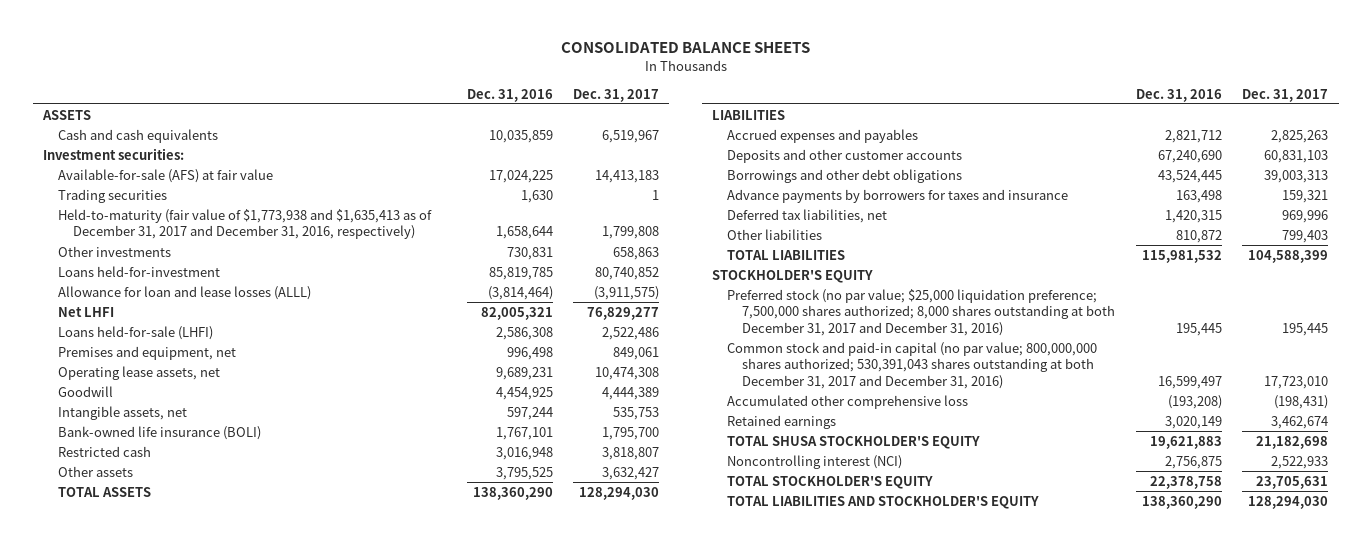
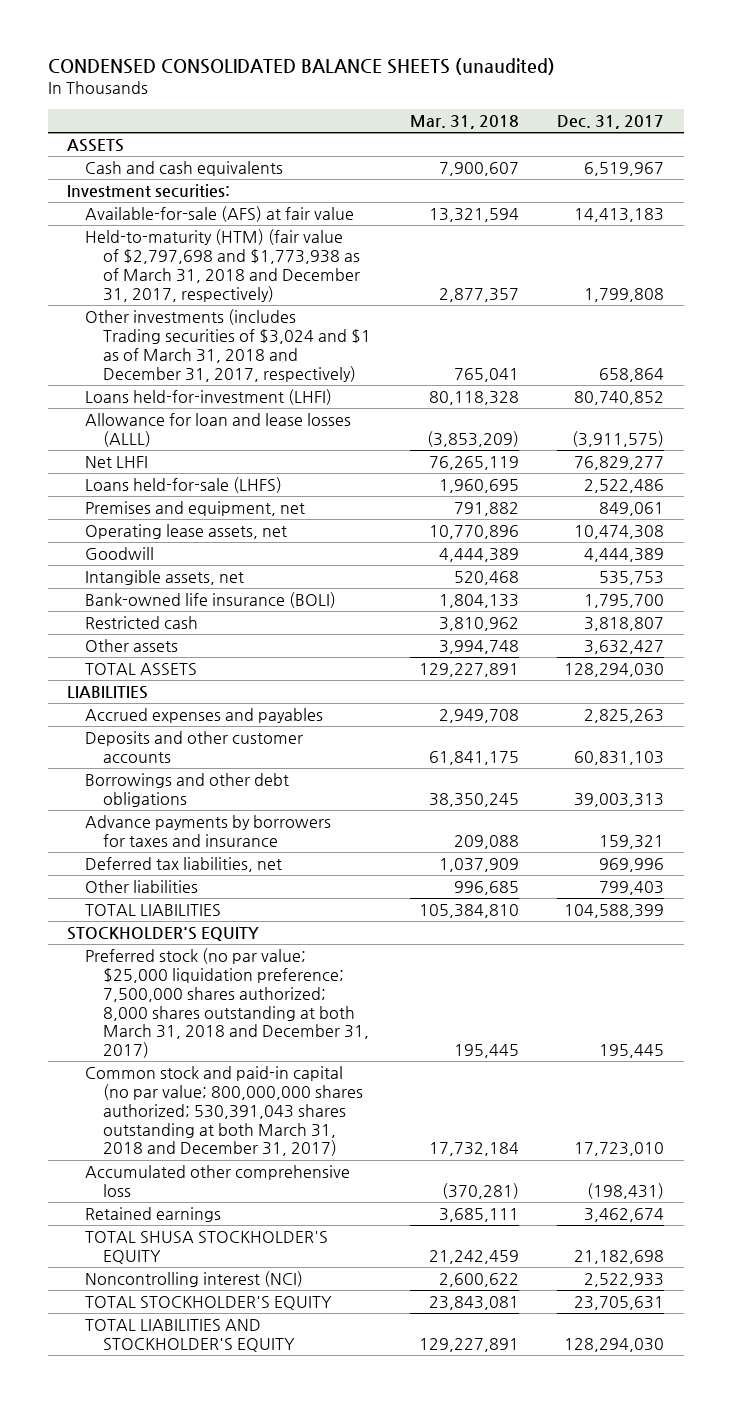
- CONSOLIDATED BALANCE SHEETS
+ CONDENSED CONSOLIDATED BALANCE SHEETS (unaudited)
- | Dec. 31, 2016 | Dec. 31, 2017
+ | Mar. 31, 2018 | Dec. 31, 2017
- Trading securities | 1,630 | 1
- Held-to-maturity (fair value of $1,773,938 and $1,635,413 as of December 31, 2017 and December 31, 2016, respectively) | 1,658,644 | 1,799,808
- Other investments | 730,831 | 658,863
- Loans held-for-investment | 85,819,785 | 80,740,852
+ Held-to-maturity (HTM) (fair value of $2,797,698 and $1,773,938 as of March 31, 2018 and December 31, 2017, respectively) | 2,877,357 | 1,799,808
+ Other investments (includes Trading securities of $3,024 and $1 as of March 31, 2018 and December 31, 2017, respectively) | 765,041 | 658,864
+ Loans held-for-investment (LHFI) | 80,118,328 | 80,740,852
- Loans held-for-sale (LHFI) | 2,586,308 | 2,522,486
+ Loans held-for-sale (LHFS) | 1,960,695 | 2,522,486
- Preferred stock (no par value; $25,000 liquidation preference; 7,500,000 shares authorized; 8,000 shares outstanding at both December 31, 2017 and December 31, 2016) | 195,445 | 195,445
- Common stock and paid-in capital (no par value; 800,000,000 shares authorized; 530,391,043 shares outstanding at both December 31, 2017 and December 31, 2016) | 16,599,497 | 17,723,010
+ Preferred stock (no par value; $25,000 liquidation preference; 7,500,000 shares authorized; 8,000 shares outstanding at both March 31, 2018 and December 31, 2017) | 195,445 | 195,445
+ Common stock and paid-in capital (no par value; 800,000,000 shares authorized; 530,391,043 shares outstanding at both March 31, 2018 and December 31, 2017) | 17,732,184 | 17,723,010

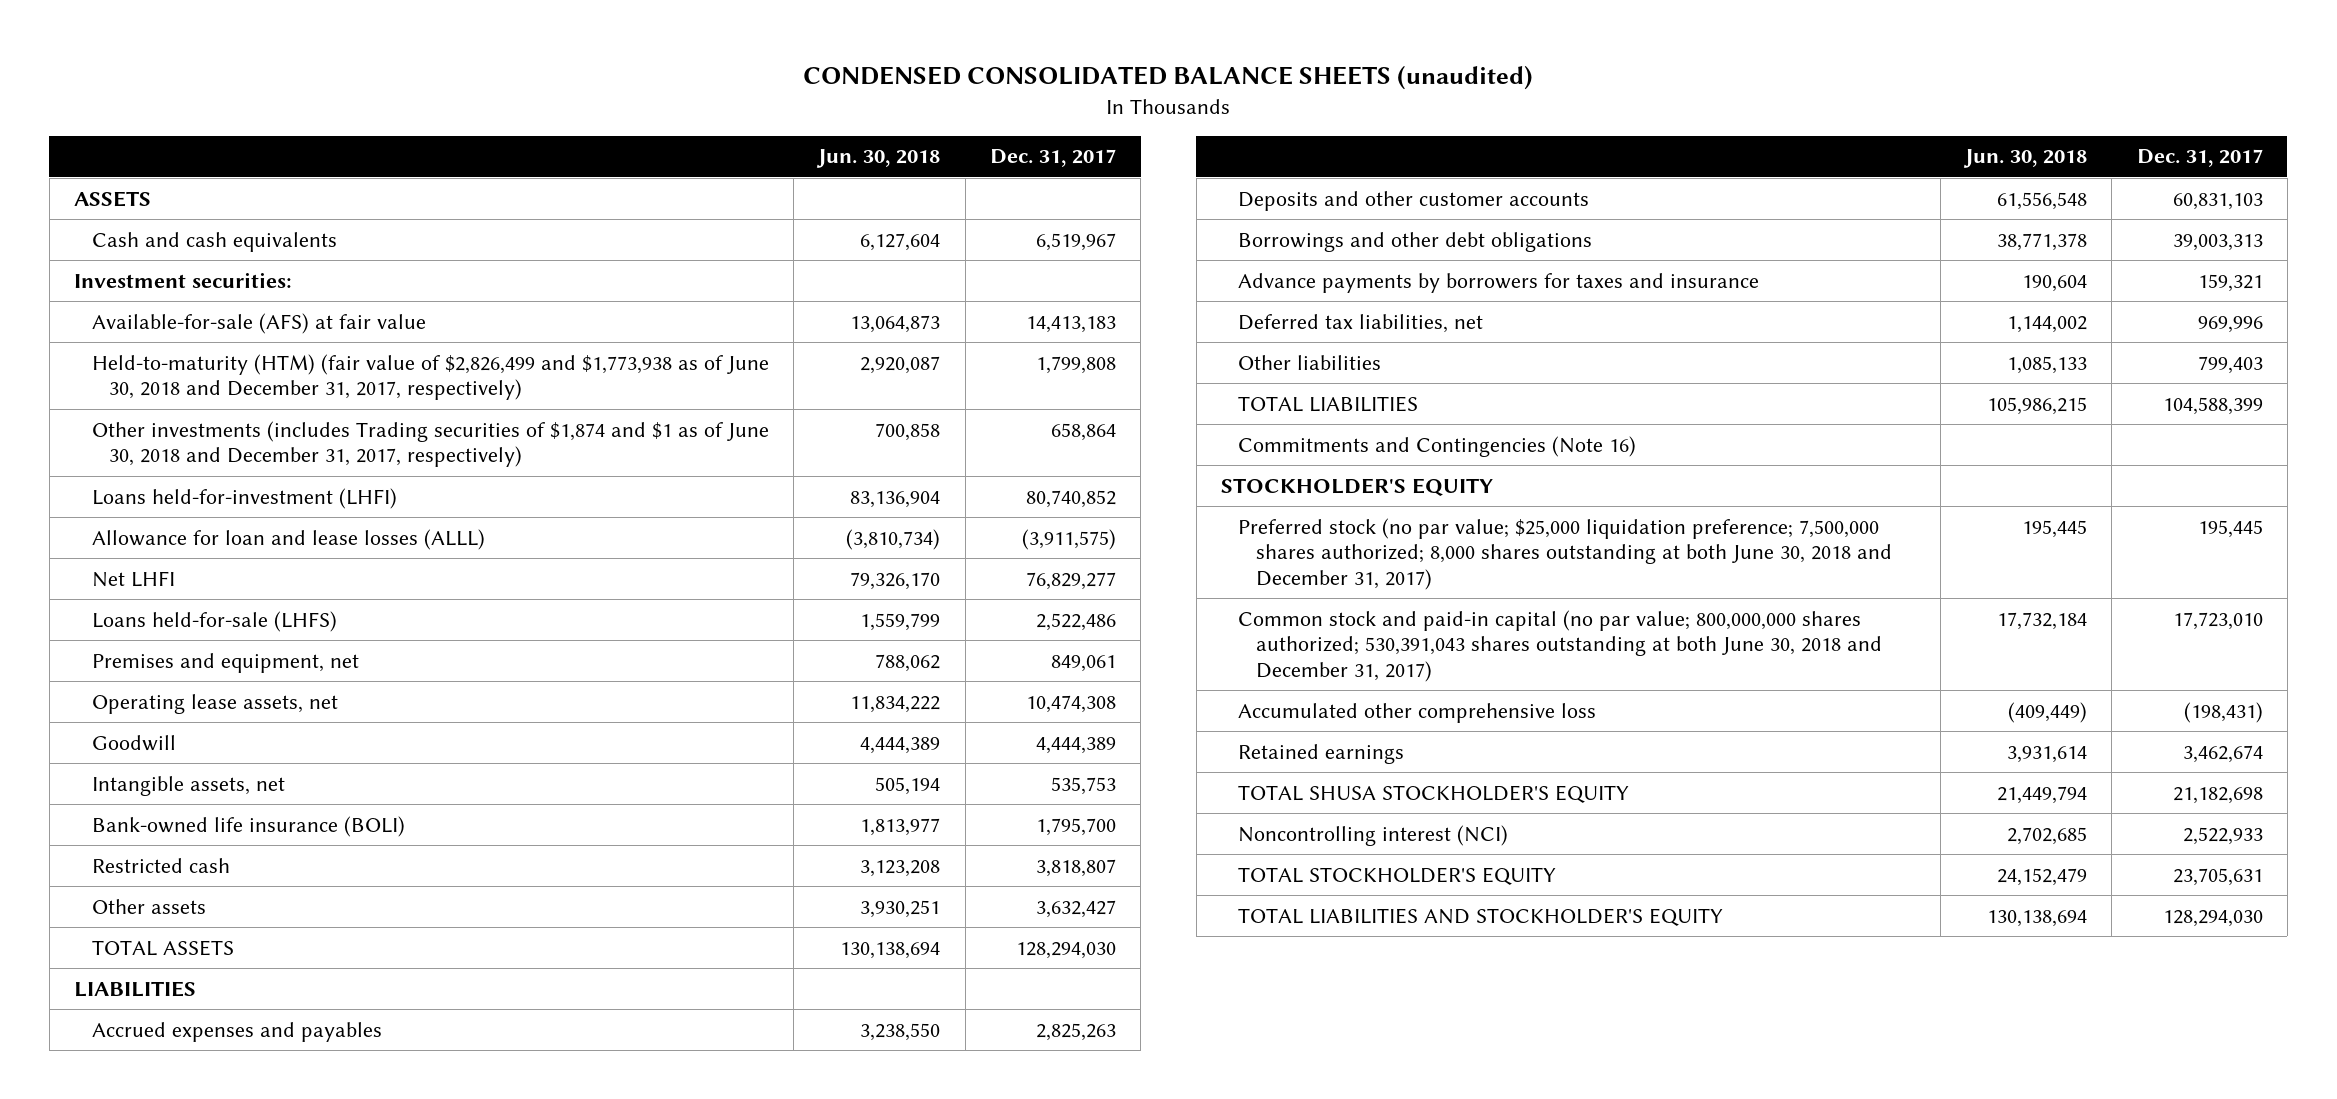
- | Mar. 31, 2018 | Dec. 31, 2017
+ | Jun. 30, 2018 | Dec. 31, 2017
- Held-to-maturity (HTM) (fair value of $2,797,698 and $1,773,938 as of March 31, 2018 and December 31, 2017, respectively) | 2,877,357 | 1,799,808
- Other investments (includes Trading securities of $3,024 and $1 as of March 31, 2018 and December 31, 2017, respectively) | 765,041 | 658,864
+ Held-to-maturity (HTM) (fair value of $2,826,499 and $1,773,938 as of June 30, 2018 and December 31, 2017, respectively) | 2,920,087 | 1,799,808
+ Other investments (includes Trading securities of $1,874 and $1 as of June 30, 2018 and December 31, 2017, respectively) | 700,858 | 658,864
+ Commitments and Contingencies (Note 16)
- Preferred stock (no par value; $25,000 liquidation preference; 7,500,000 shares authorized; 8,000 shares outstanding at both March 31, 2018 and December 31, 2017) | 195,445 | 195,445
- Common stock and paid-in capital (no par value; 800,000,000 shares authorized; 530,391,043 shares outstanding at both March 31, 2018 and December 31, 2017) | 17,732,184 | 17,723,010
+ Preferred stock (no par value; $25,000 liquidation preference; 7,500,000 shares authorized; 8,000 shares outstanding at both June 30, 2018 and December 31, 2017) | 195,445 | 195,445
+ Common stock and paid-in capital (no par value; 800,000,000 shares authorized; 530,391,043 shares outstanding at both June 30, 2018 and December 31, 2017) | 17,732,184 | 17,723,010

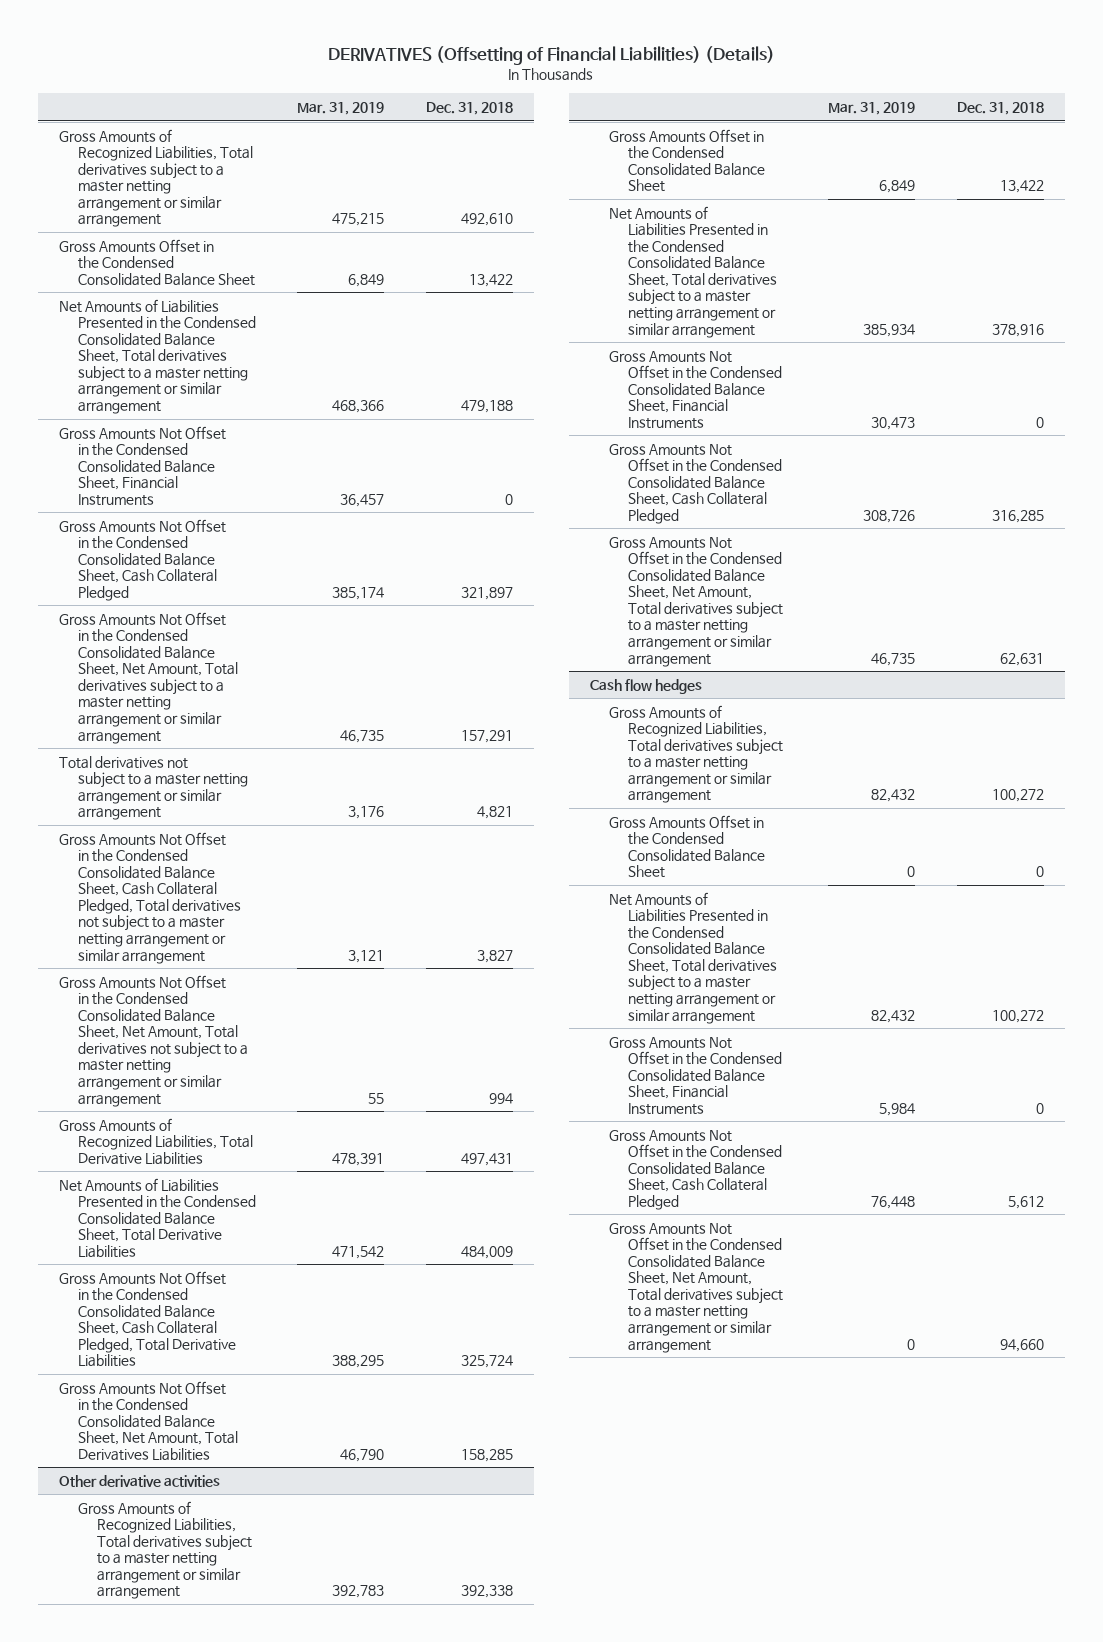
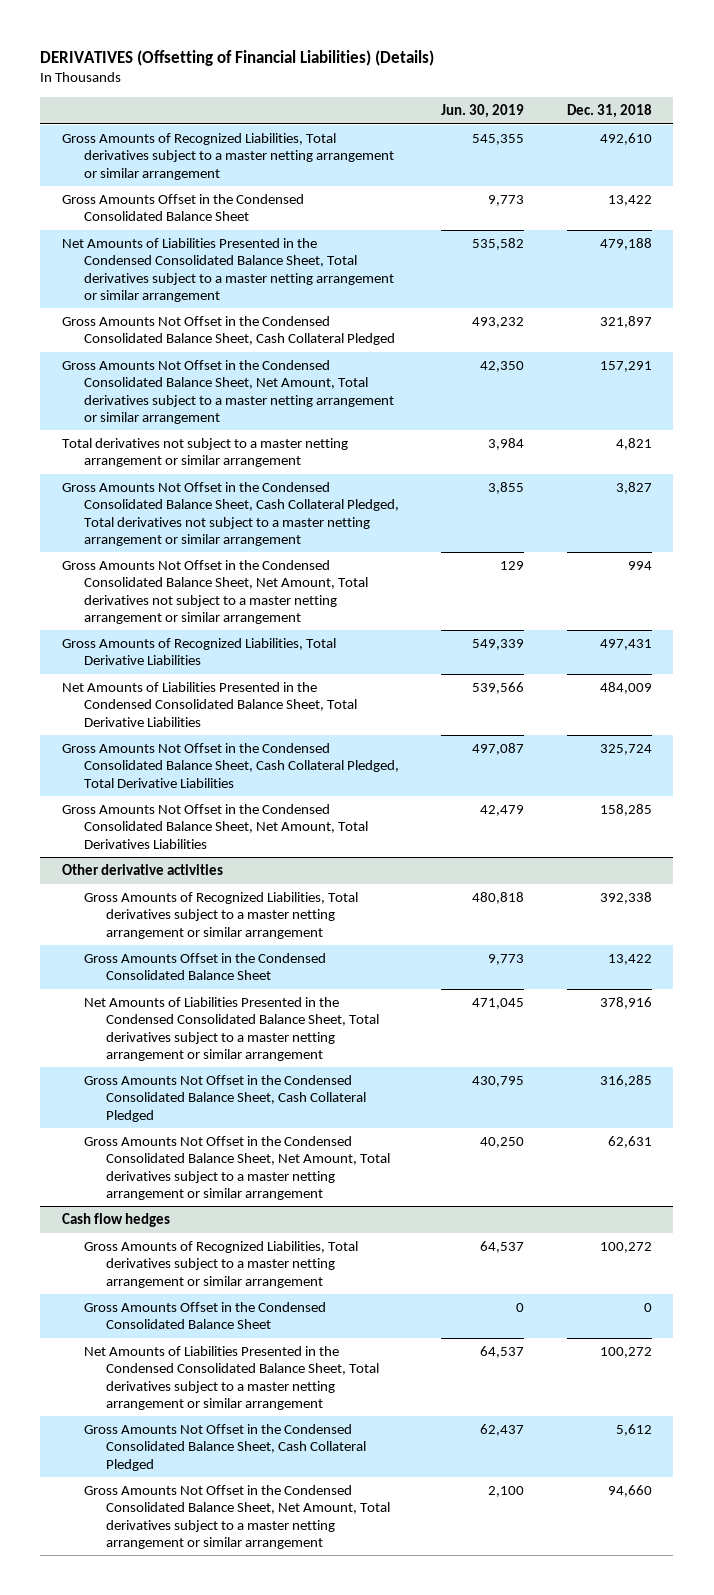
- | Mar. 31, 2019 | Dec. 31, 2018
+ | Jun. 30, 2019 | Dec. 31, 2018
- Gross Amounts Not Offset in the Condensed Consolidated Balance Sheet, Financial Instruments | 36,457 | 0
@ Other derivative activities
- Gross Amounts Not Offset in the Condensed Consolidated Balance Sheet, Financial Instruments | 30,473 | 0
@ Cash flow hedges
- Gross Amounts Not Offset in the Condensed Consolidated Balance Sheet, Financial Instruments | 5,984 | 0

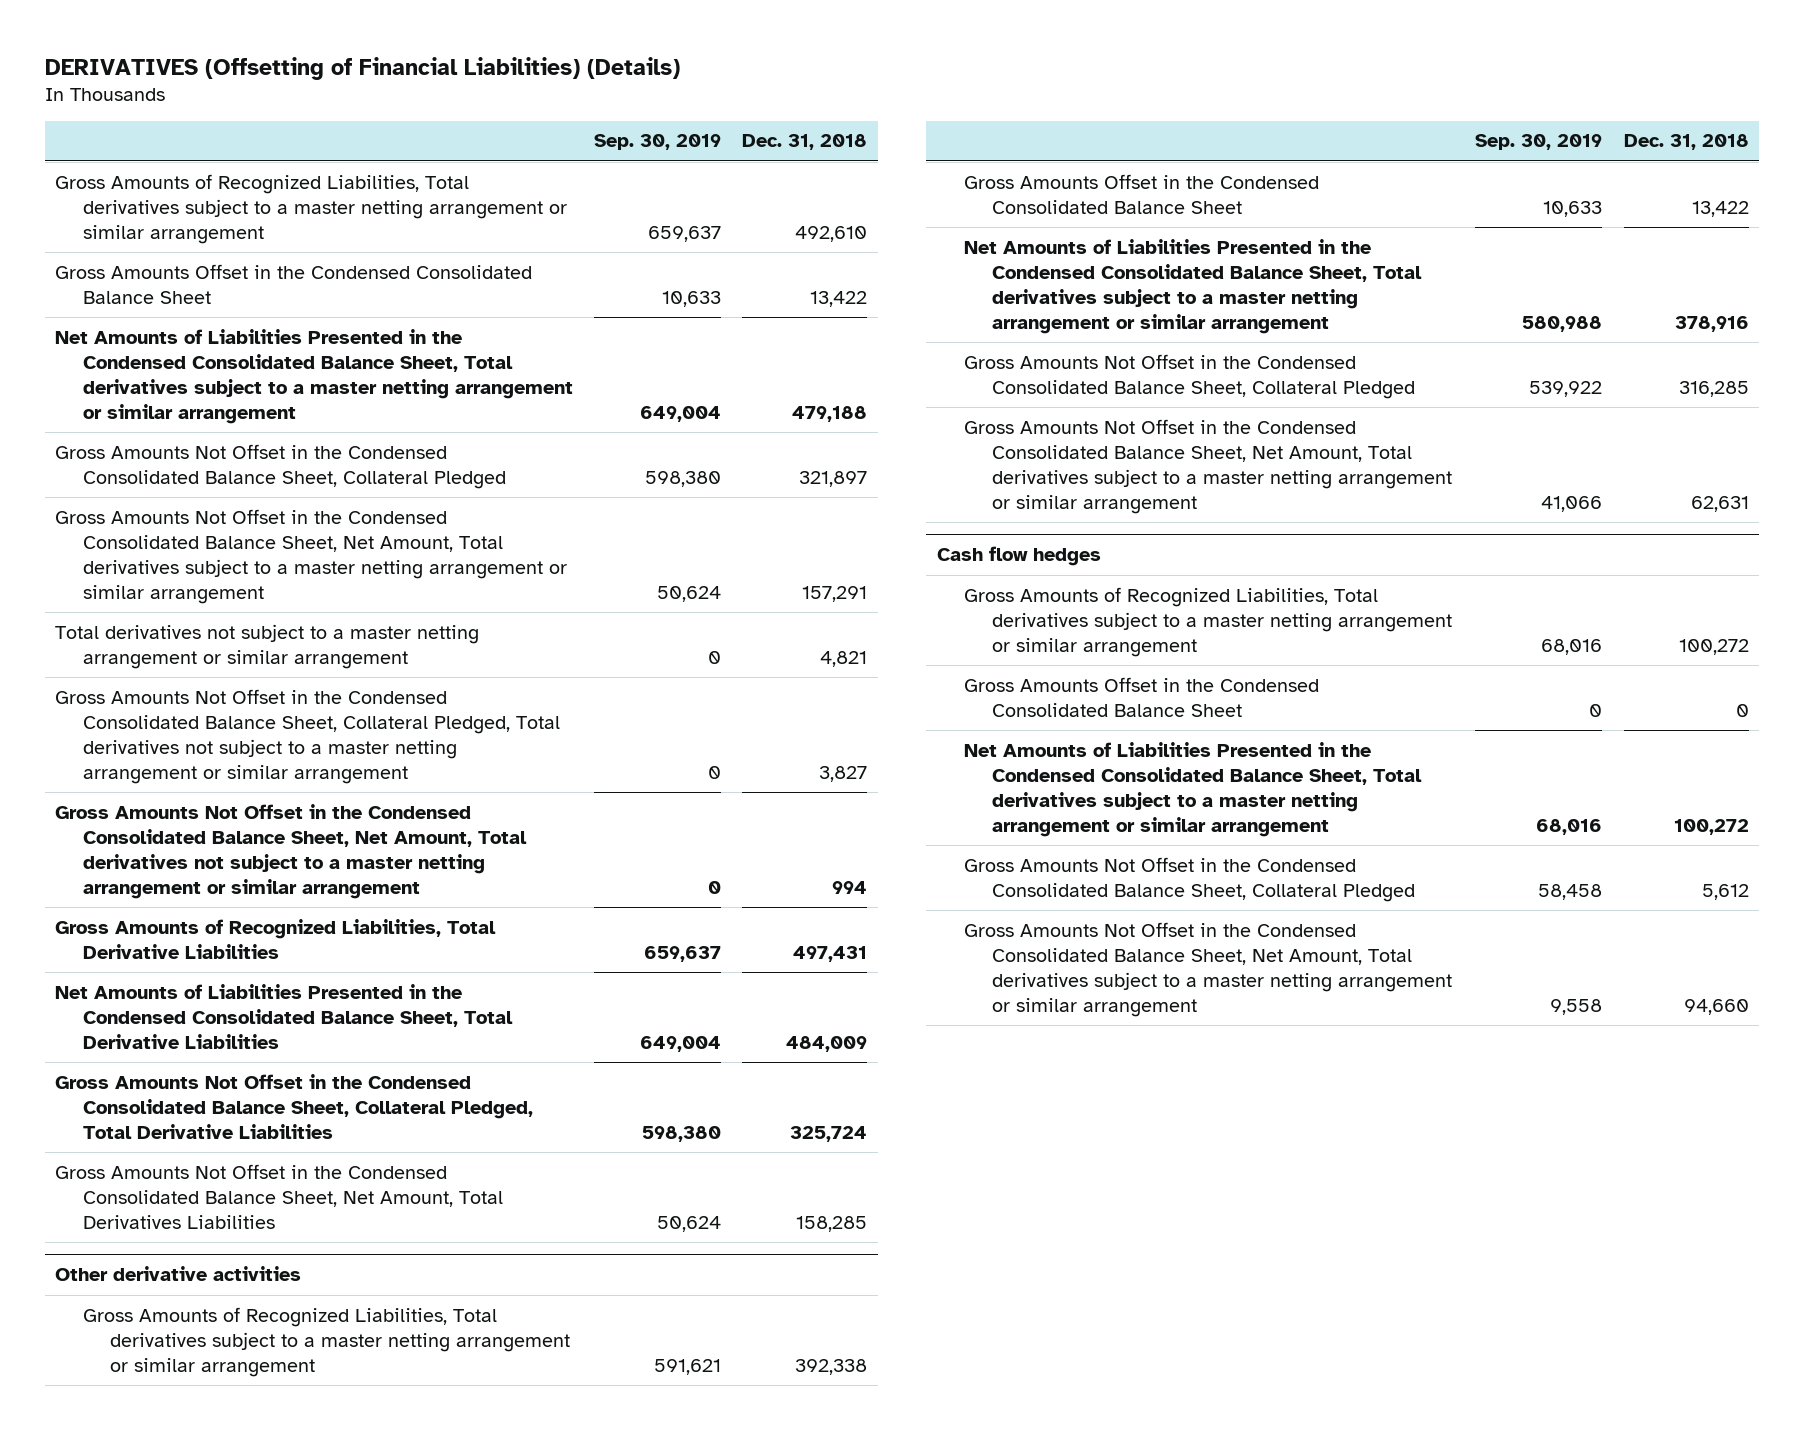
- | Jun. 30, 2019 | Dec. 31, 2018
+ | Sep. 30, 2019 | Dec. 31, 2018
- Gross Amounts Not Offset in the Condensed Consolidated Balance Sheet, Cash Collateral Pledged | 493,232 | 321,897
+ Gross Amounts Not Offset in the Condensed Consolidated Balance Sheet, Collateral Pledged | 598,380 | 321,897
- Gross Amounts Not Offset in the Condensed Consolidated Balance Sheet, Cash Collateral Pledged, Total derivatives not subject to a master netting arrangement or similar arrangement | 3,855 | 3,827
+ Gross Amounts Not Offset in the Condensed Consolidated Balance Sheet, Collateral Pledged, Total derivatives not subject to a master netting arrangement or similar arrangement | 0 | 3,827
- Gross Amounts Not Offset in the Condensed Consolidated Balance Sheet, Cash Collateral Pledged, Total Derivative Liabilities | 497,087 | 325,724
+ Gross Amounts Not Offset in the Condensed Consolidated Balance Sheet, Collateral Pledged, Total Derivative Liabilities | 598,380 | 325,724
@ Other derivative activities
- Gross Amounts Not Offset in the Condensed Consolidated Balance Sheet, Cash Collateral Pledged | 430,795 | 316,285
+ Gross Amounts Not Offset in the Condensed Consolidated Balance Sheet, Collateral Pledged | 539,922 | 316,285
@ Cash flow hedges
- Gross Amounts Not Offset in the Condensed Consolidated Balance Sheet, Cash Collateral Pledged | 62,437 | 5,612
+ Gross Amounts Not Offset in the Condensed Consolidated Balance Sheet, Collateral Pledged | 58,458 | 5,612

